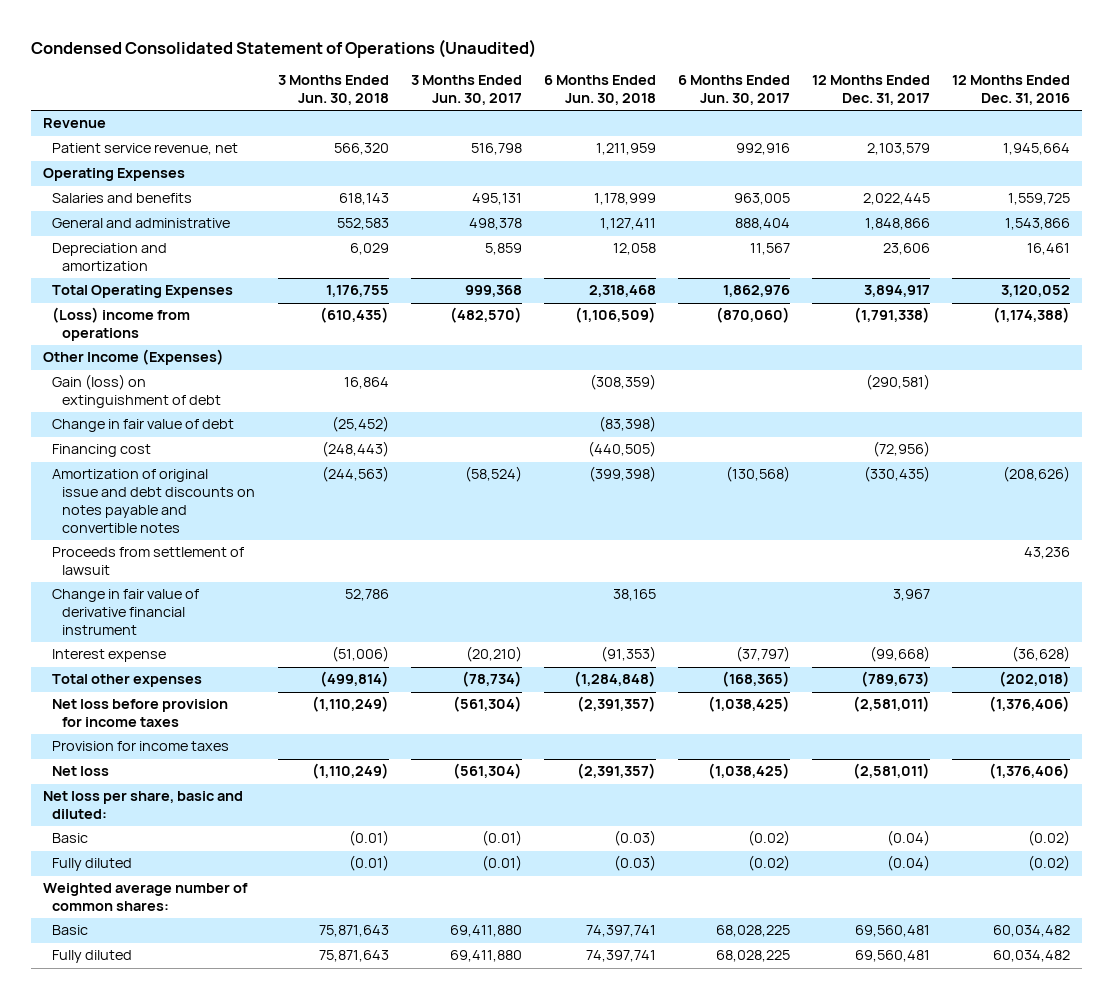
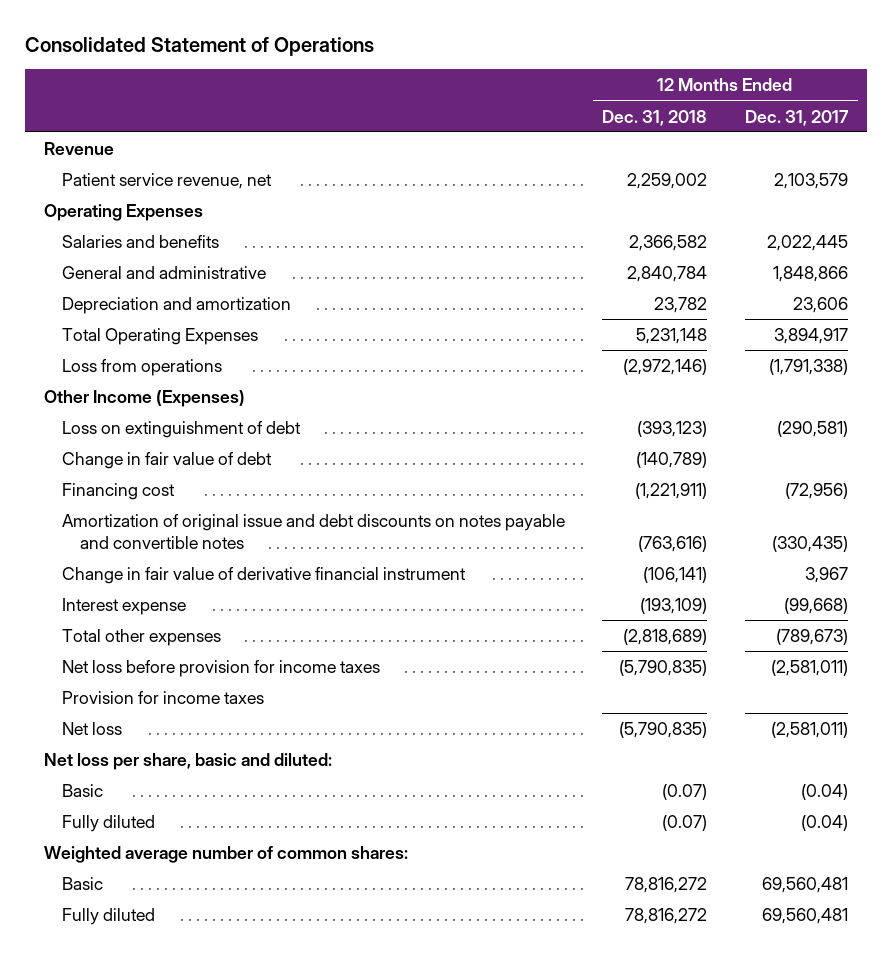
- Condensed Consolidated Statement of Operations (Unaudited)
+ Consolidated Statement of Operations
- | 3 Months Ended Jun. 30, 2018 | 3 Months Ended Jun. 30, 2017 | 6 Months Ended Jun. 30, 2018 | 6 Months Ended Jun. 30, 2017 | 12 Months Ended Dec. 31, 2017 | 12 Months Ended Dec. 31, 2016
+ | 12 Months Ended Dec. 31, 2018 | 12 Months Ended Dec. 31, 2017
- (Loss) income from operations | (610,435) | (482,570) | (1,106,509) | (870,060) | (1,791,338) | (1,174,388)
+ Loss from operations | (2,972,146) | (1,791,338)
- Gain (loss) on extinguishment of debt | 16,864 | | (308,359) | | (290,581) |
+ Loss on extinguishment of debt | (393,123) | (290,581)
- Proceeds from settlement of lawsuit | | | | | | 43,236

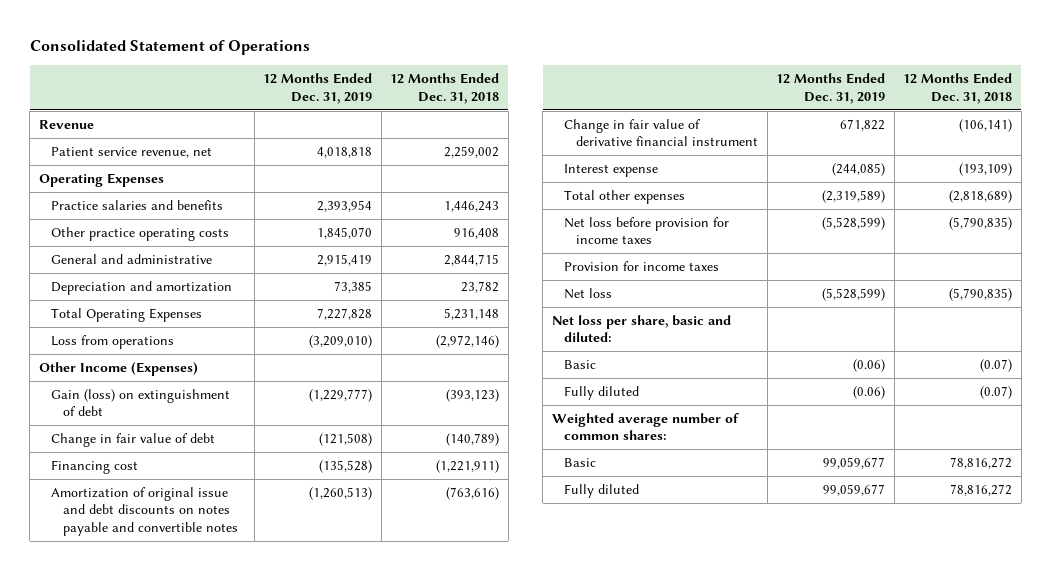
- | 12 Months Ended Dec. 31, 2018 | 12 Months Ended Dec. 31, 2017
+ | 12 Months Ended Dec. 31, 2019 | 12 Months Ended Dec. 31, 2018
- Salaries and benefits | 2,366,582 | 2,022,445
- General and administrative | 2,840,784 | 1,848,866
+ Practice salaries and benefits | 2,393,954 | 1,446,243
+ Other practice operating costs | 1,845,070 | 916,408
+ General and administrative | 2,915,419 | 2,844,715
- Loss on extinguishment of debt | (393,123) | (290,581)
+ Gain (loss) on extinguishment of debt | (1,229,777) | (393,123)

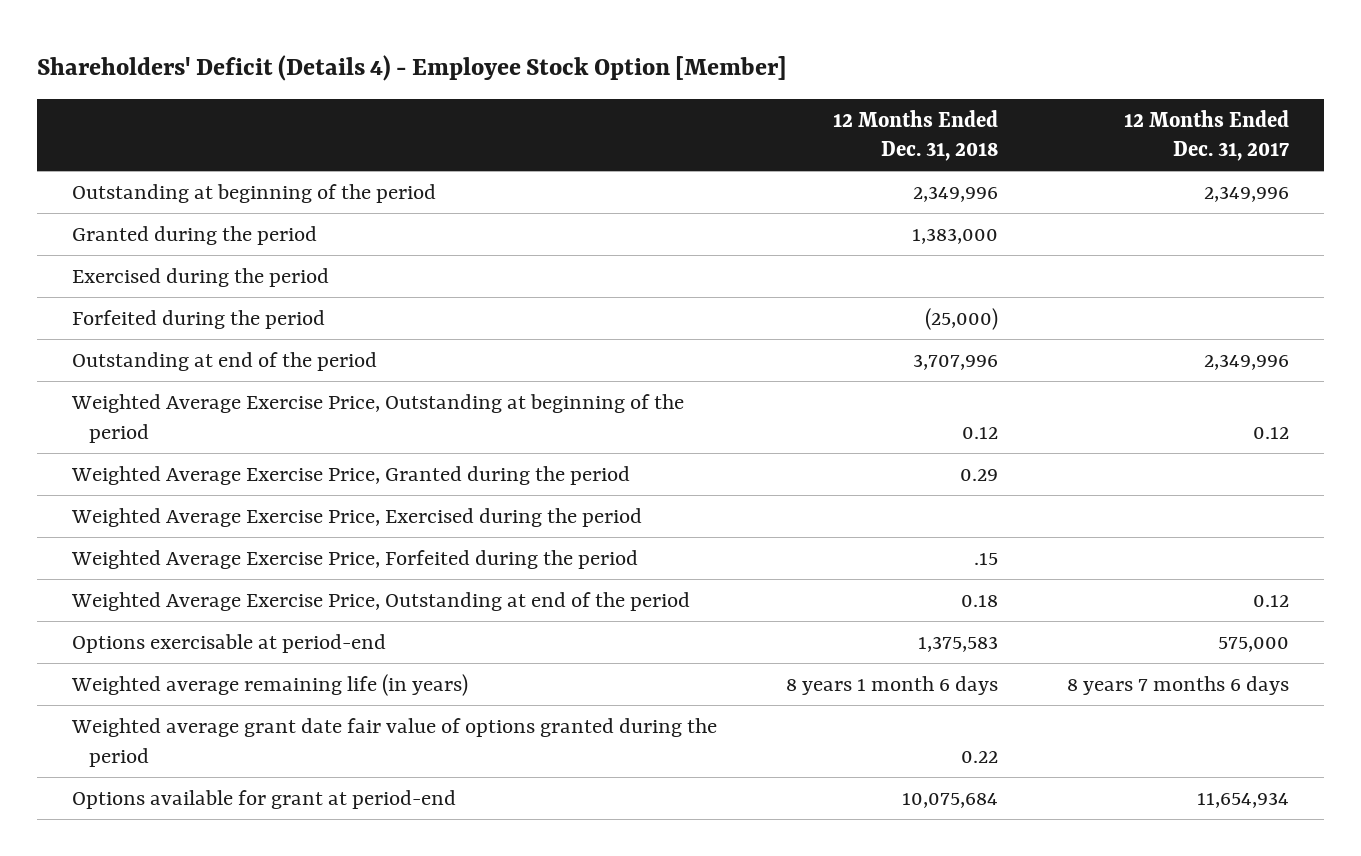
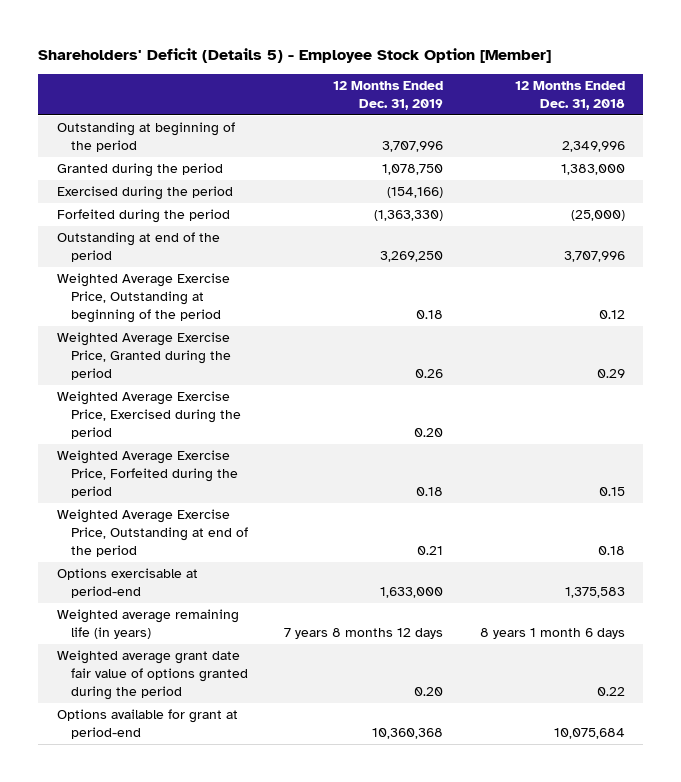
- Shareholders' Deficit (Details 4) - Employee Stock Option [Member]
+ Shareholders' Deficit (Details 5) - Employee Stock Option [Member]
- | 12 Months Ended Dec. 31, 2018 | 12 Months Ended Dec. 31, 2017
+ | 12 Months Ended Dec. 31, 2019 | 12 Months Ended Dec. 31, 2018
- Weighted Average Exercise Price, Forfeited during the period | .15 |
+ Weighted Average Exercise Price, Forfeited during the period | 0.18 | 0.15

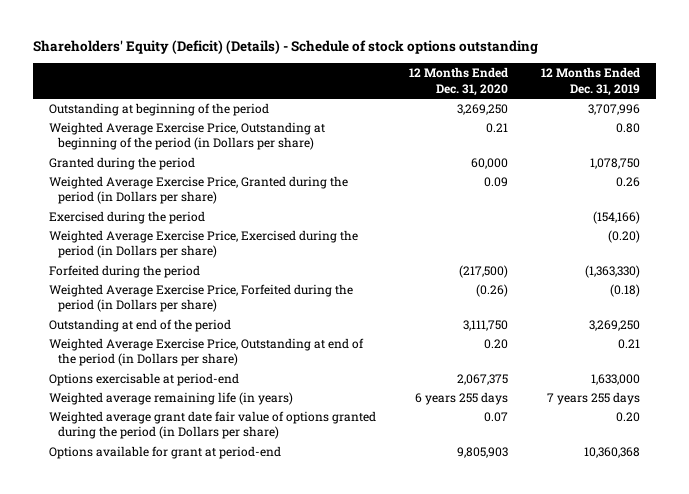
- Shareholders' Deficit (Details 5) - Employee Stock Option [Member]
+ Shareholders' Equity (Deficit) (Details) - Schedule of stock options outstanding
- | 12 Months Ended Dec. 31, 2019 | 12 Months Ended Dec. 31, 2018
+ | 12 Months Ended Dec. 31, 2020 | 12 Months Ended Dec. 31, 2019
+ Weighted Average Exercise Price, Outstanding at beginning of the period (in Dollars per share) | 0.21 | 0.80
+ Weighted Average Exercise Price, Granted during the period (in Dollars per share) | 0.09 | 0.26
+ Weighted Average Exercise Price, Exercised during the period (in Dollars per share) | | (0.20)
+ Weighted Average Exercise Price, Forfeited during the period (in Dollars per share) | (0.26) | (0.18)
- Weighted Average Exercise Price, Outstanding at beginning of the period | 0.18 | 0.12
- Weighted Average Exercise Price, Granted during the period | 0.26 | 0.29
- Weighted Average Exercise Price, Exercised during the period | 0.20 |
- Weighted Average Exercise Price, Forfeited during the period | 0.18 | 0.15
- Weighted Average Exercise Price, Outstanding at end of the period | 0.21 | 0.18
+ Weighted Average Exercise Price, Outstanding at end of the period (in Dollars per share) | 0.20 | 0.21
- Weighted average remaining life (in years) | 7 years 8 months 12 days | 8 years 1 month 6 days
- Weighted average grant date fair value of options granted during the period | 0.20 | 0.22
+ Weighted average remaining life (in years) | 6 years 255 days | 7 years 255 days
+ Weighted average grant date fair value of options granted during the period (in Dollars per share) | 0.07 | 0.20

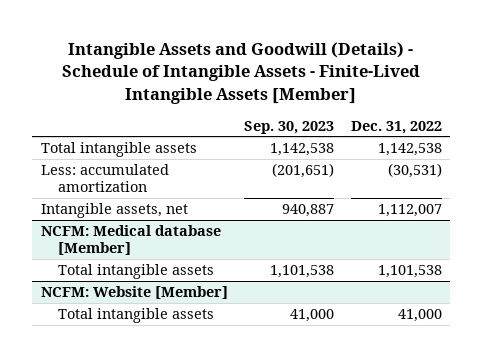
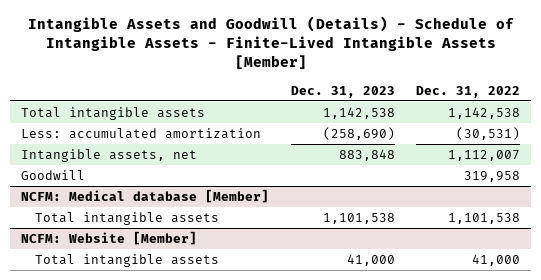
- | Sep. 30, 2023 | Dec. 31, 2022
+ | Dec. 31, 2023 | Dec. 31, 2022
+ Goodwill | | 319,958

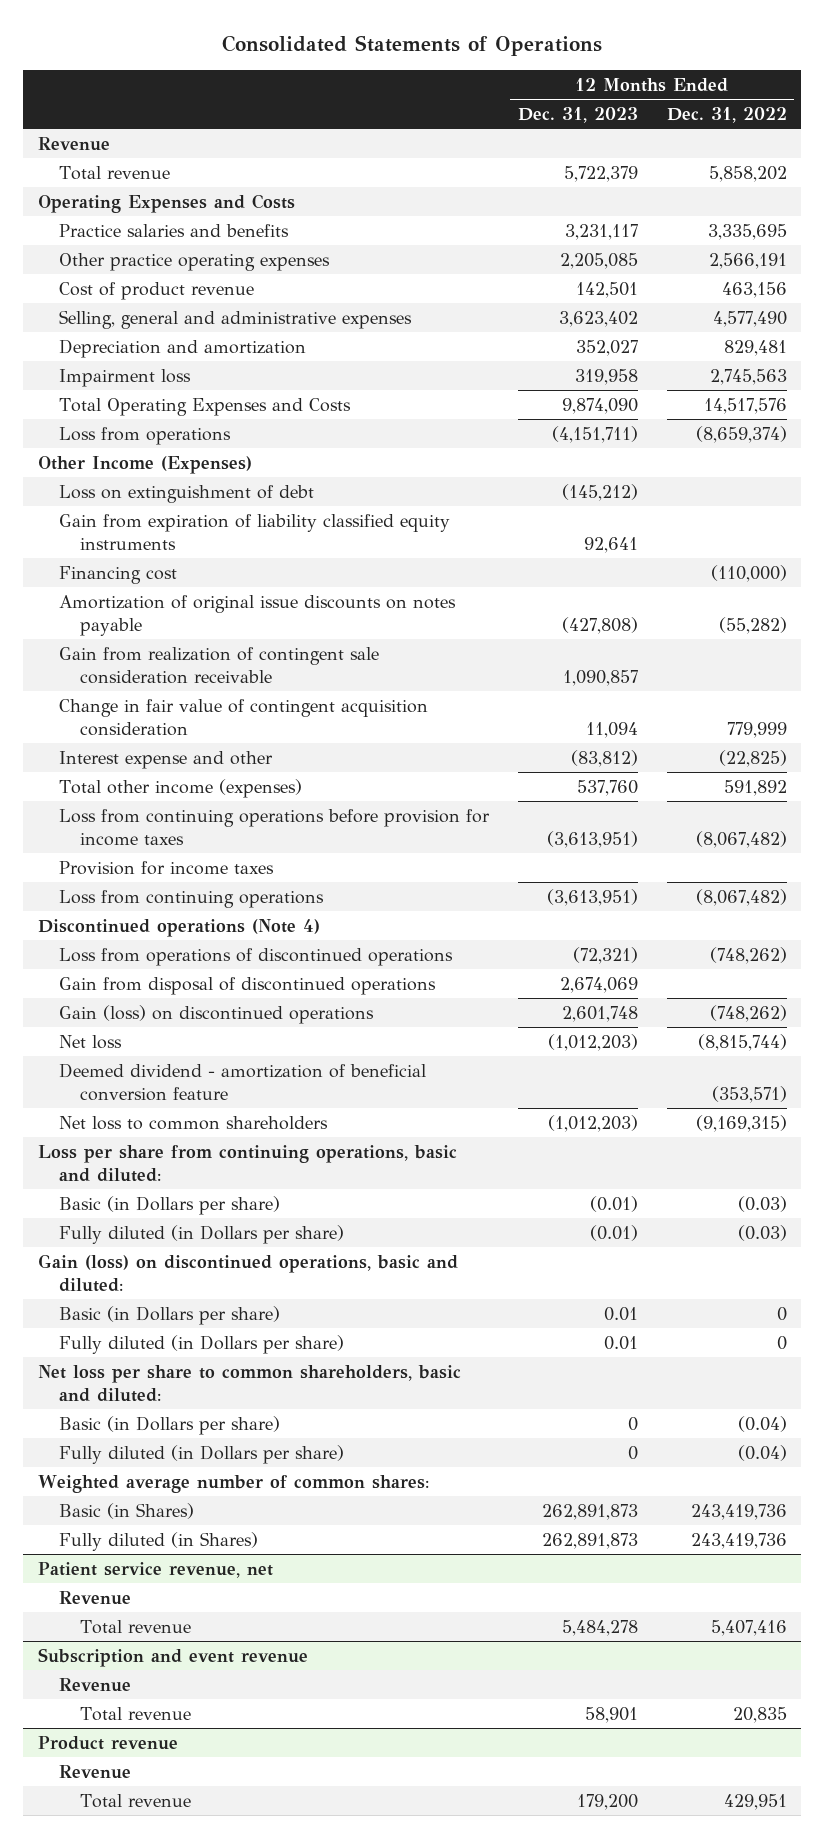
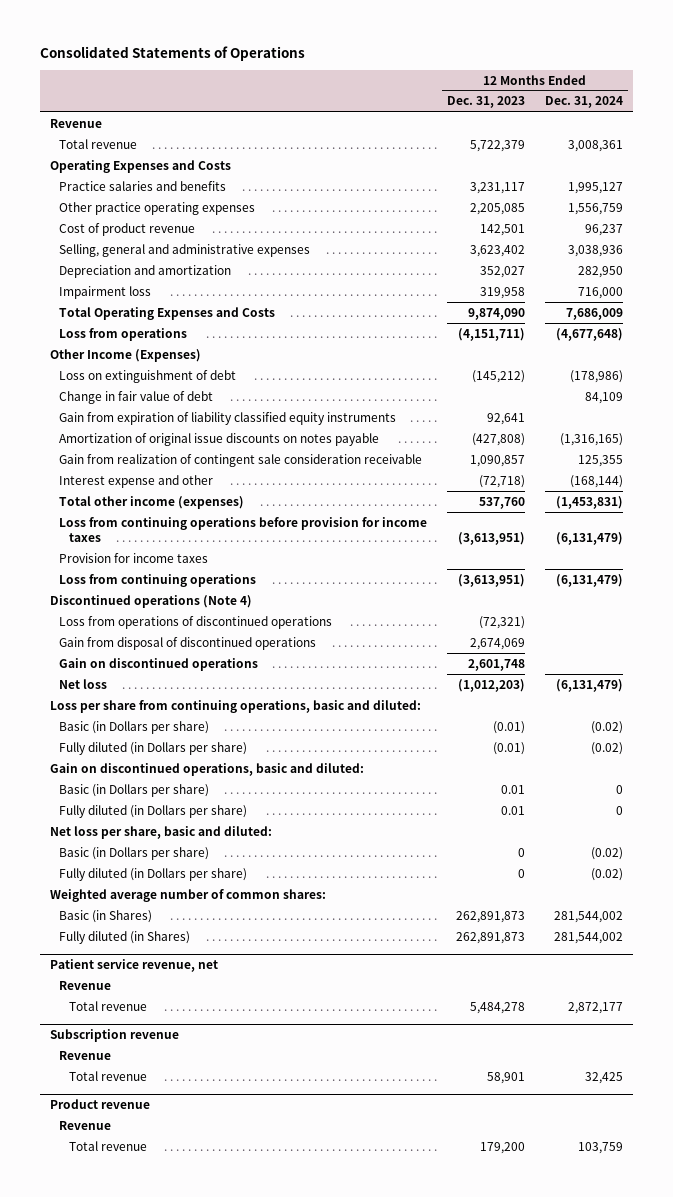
- | 12 Months Ended Dec. 31, 2023 | 12 Months Ended Dec. 31, 2022
+ | 12 Months Ended Dec. 31, 2023 | 12 Months Ended Dec. 31, 2024
+ Change in fair value of debt | | 84,109
- Financing cost | | (110,000)
- Change in fair value of contingent acquisition consideration | 11,094 | 779,999
- Interest expense and other | (83,812) | (22,825)
+ Interest expense and other | (72,718) | (168,144)
- Gain (loss) on discontinued operations | 2,601,748 | (748,262)
+ Gain on discontinued operations | 2,601,748 |
- Deemed dividend - amortization of beneficial conversion feature | | (353,571)
- Net loss to common shareholders | (1,012,203) | (9,169,315)
- Gain (loss) on discontinued operations, basic and diluted:
+ Gain on discontinued operations, basic and diluted:
- Net loss per share to common shareholders, basic and diluted:
+ Net loss per share, basic and diluted:
- Subscription and event revenue
+ Subscription revenue

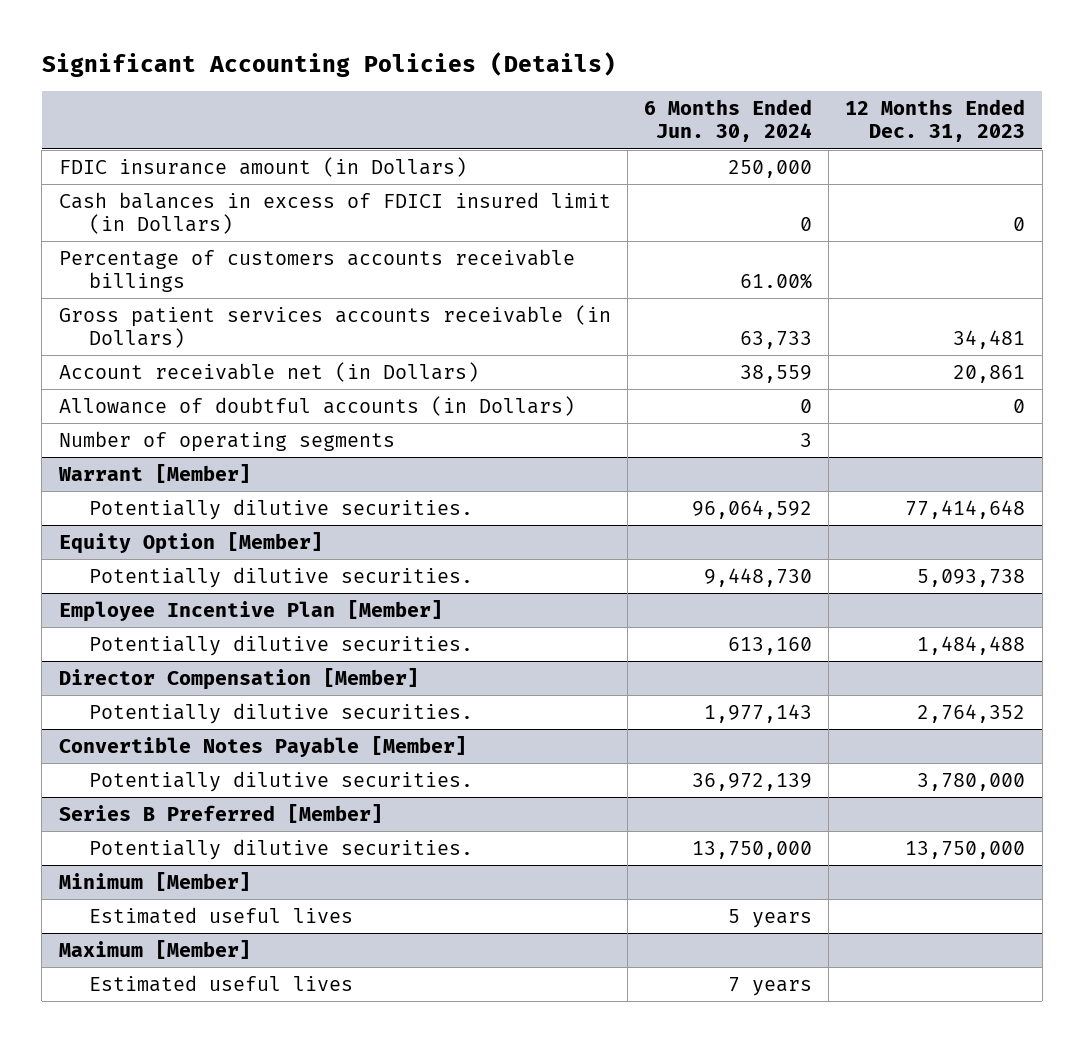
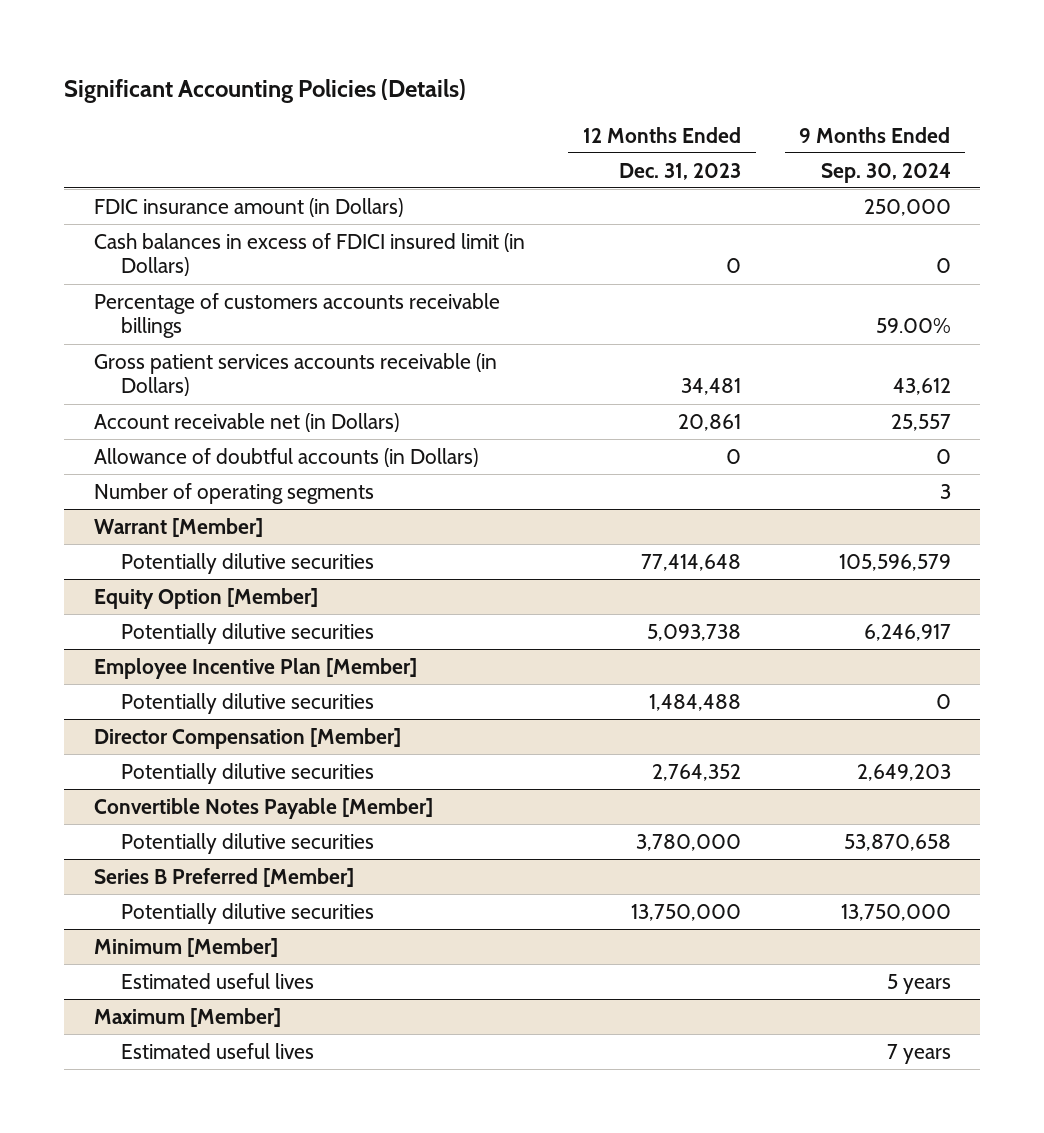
- | 6 Months Ended Jun. 30, 2024 | 12 Months Ended Dec. 31, 2023
+ | 12 Months Ended Dec. 31, 2023 | 9 Months Ended Sep. 30, 2024
@ Warrant [Member]
- Potentially dilutive securities. | 96,064,592 | 77,414,648
+ Potentially dilutive securities | 77,414,648 | 105,596,579
@ Equity Option [Member]
- Potentially dilutive securities. | 9,448,730 | 5,093,738
+ Potentially dilutive securities | 5,093,738 | 6,246,917
@ Employee Incentive Plan [Member]
- Potentially dilutive securities. | 613,160 | 1,484,488
+ Potentially dilutive securities | 1,484,488 | 0
@ Director Compensation [Member]
- Potentially dilutive securities. | 1,977,143 | 2,764,352
+ Potentially dilutive securities | 2,764,352 | 2,649,203
@ Convertible Notes Payable [Member]
- Potentially dilutive securities. | 36,972,139 | 3,780,000
+ Potentially dilutive securities | 3,780,000 | 53,870,658
@ Series B Preferred [Member]
- Potentially dilutive securities. | 13,750,000 | 13,750,000
+ Potentially dilutive securities | 13,750,000 | 13,750,000

